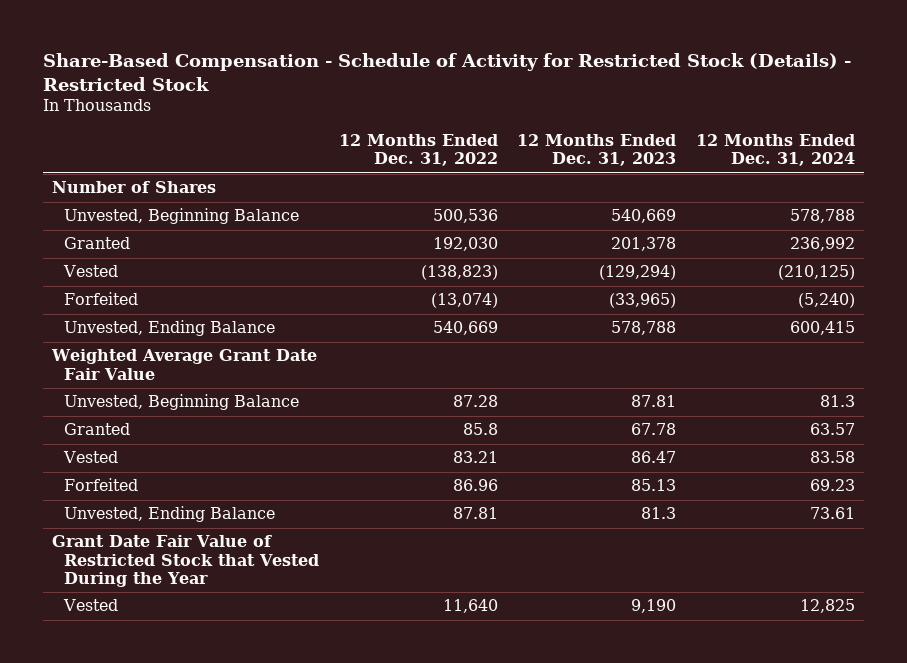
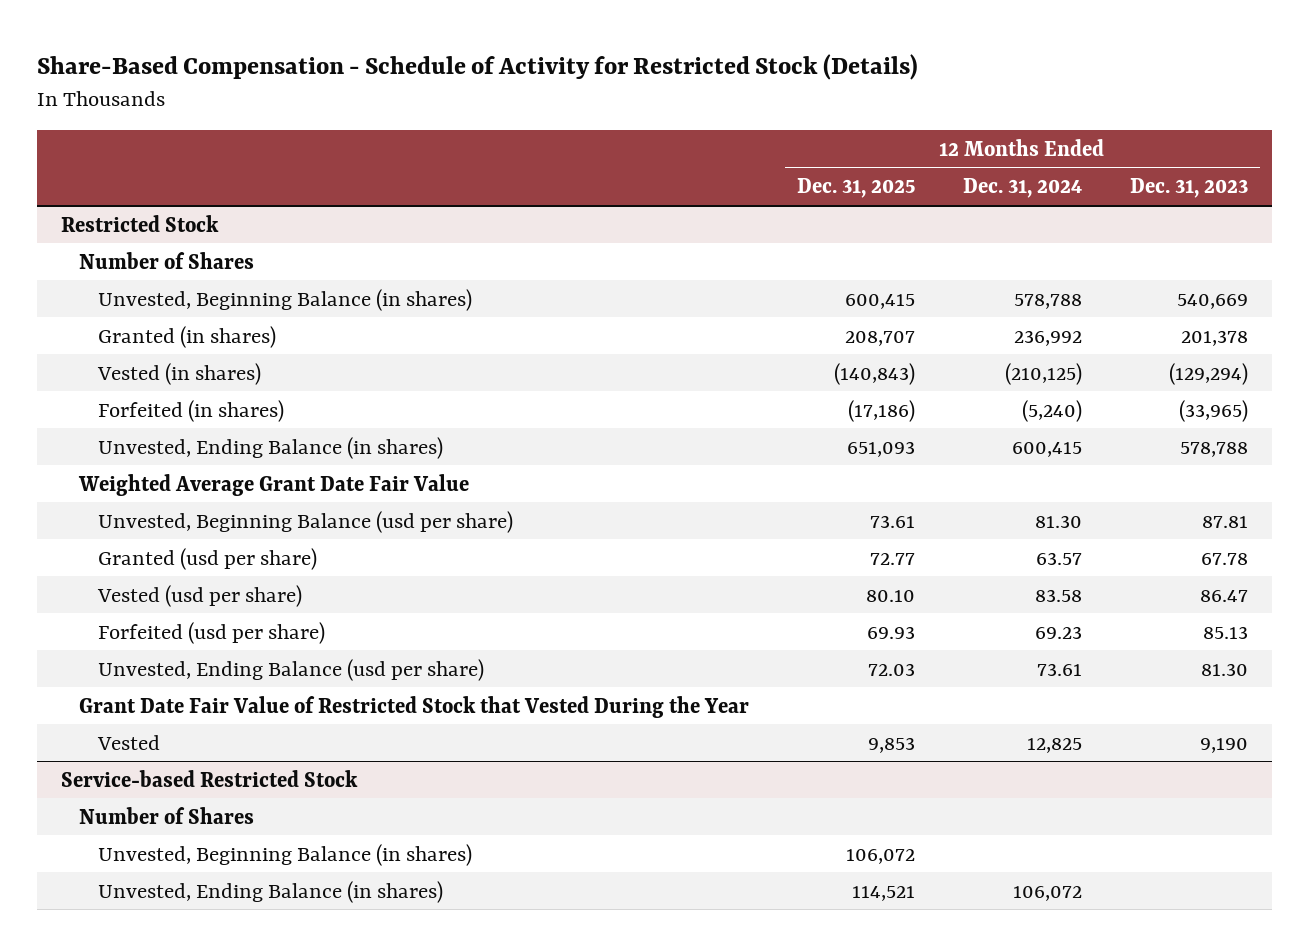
- Share-Based Compensation - Schedule of Activity for Restricted Stock (Details) - Restricted Stock
+ Share-Based Compensation - Schedule of Activity for Restricted Stock (Details)
- | 12 Months Ended Dec. 31, 2022 | 12 Months Ended Dec. 31, 2023 | 12 Months Ended Dec. 31, 2024
+ | 12 Months Ended Dec. 31, 2025 | 12 Months Ended Dec. 31, 2024 | 12 Months Ended Dec. 31, 2023
+ Restricted Stock
- Unvested, Beginning Balance | 500,536 | 540,669 | 578,788
- Granted | 192,030 | 201,378 | 236,992
- Vested | (138,823) | (129,294) | (210,125)
- Forfeited | (13,074) | (33,965) | (5,240)
- Unvested, Ending Balance | 540,669 | 578,788 | 600,415
+ Unvested, Beginning Balance (in shares) | 600,415 | 578,788 | 540,669
+ Granted (in shares) | 208,707 | 236,992 | 201,378
+ Vested (in shares) | (140,843) | (210,125) | (129,294)
+ Forfeited (in shares) | (17,186) | (5,240) | (33,965)
+ Unvested, Ending Balance (in shares) | 651,093 | 600,415 | 578,788
- Unvested, Beginning Balance | 87.28 | 87.81 | 81.3
- Granted | 85.8 | 67.78 | 63.57
- Vested | 83.21 | 86.47 | 83.58
- Forfeited | 86.96 | 85.13 | 69.23
- Unvested, Ending Balance | 87.81 | 81.3 | 73.61
+ Unvested, Beginning Balance (usd per share) | 73.61 | 81.30 | 87.81
+ Granted (usd per share) | 72.77 | 63.57 | 67.78
+ Vested (usd per share) | 80.10 | 83.58 | 86.47
+ Forfeited (usd per share) | 69.93 | 69.23 | 85.13
+ Unvested, Ending Balance (usd per share) | 72.03 | 73.61 | 81.30
+ Service-based Restricted Stock
+ Number of Shares
+ Unvested, Beginning Balance (in shares) | 106,072 | |
+ Unvested, Ending Balance (in shares) | 114,521 | 106,072 |

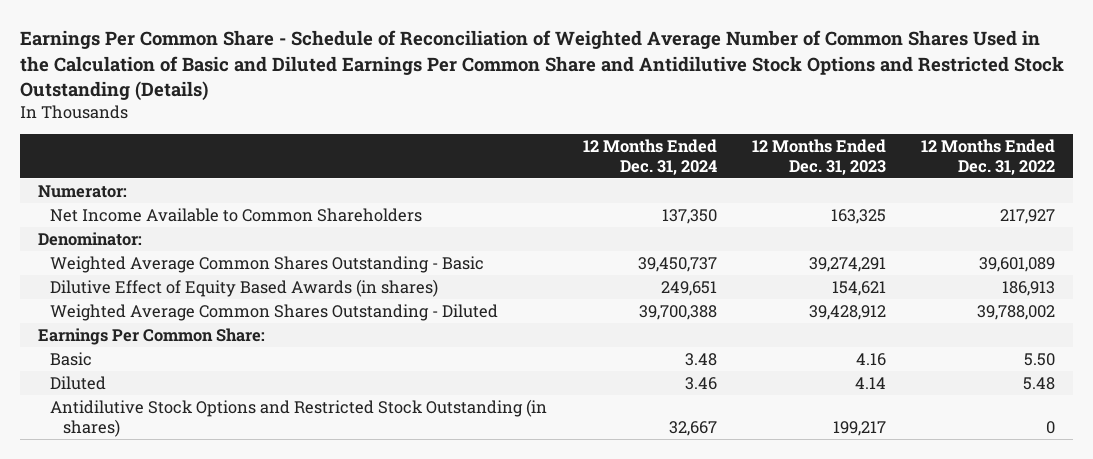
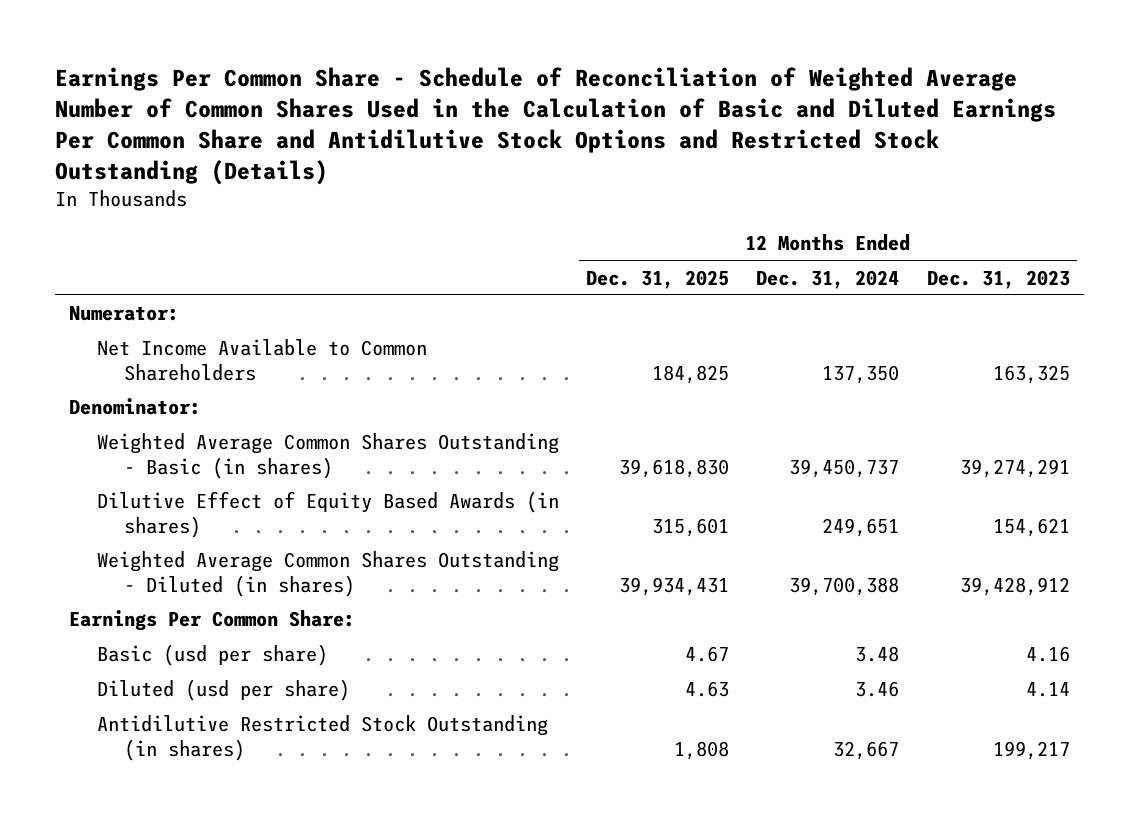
- | 12 Months Ended Dec. 31, 2024 | 12 Months Ended Dec. 31, 2023 | 12 Months Ended Dec. 31, 2022
+ | 12 Months Ended Dec. 31, 2025 | 12 Months Ended Dec. 31, 2024 | 12 Months Ended Dec. 31, 2023
- Weighted Average Common Shares Outstanding - Basic | 39,450,737 | 39,274,291 | 39,601,089
+ Weighted Average Common Shares Outstanding - Basic (in shares) | 39,618,830 | 39,450,737 | 39,274,291
- Weighted Average Common Shares Outstanding - Diluted | 39,700,388 | 39,428,912 | 39,788,002
+ Weighted Average Common Shares Outstanding - Diluted (in shares) | 39,934,431 | 39,700,388 | 39,428,912
- Basic | 3.48 | 4.16 | 5.50
- Diluted | 3.46 | 4.14 | 5.48
- Antidilutive Stock Options and Restricted Stock Outstanding (in shares) | 32,667 | 199,217 | 0
+ Basic (usd per share) | 4.67 | 3.48 | 4.16
+ Diluted (usd per share) | 4.63 | 3.46 | 4.14
+ Antidilutive Restricted Stock Outstanding (in shares) | 1,808 | 32,667 | 199,217

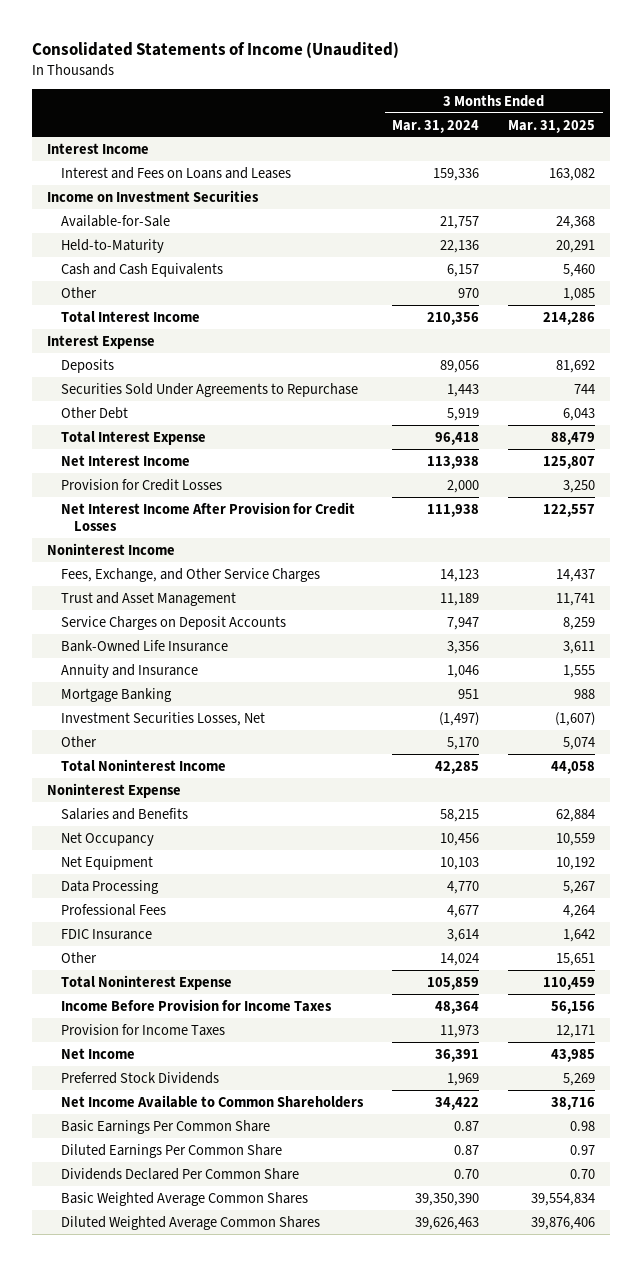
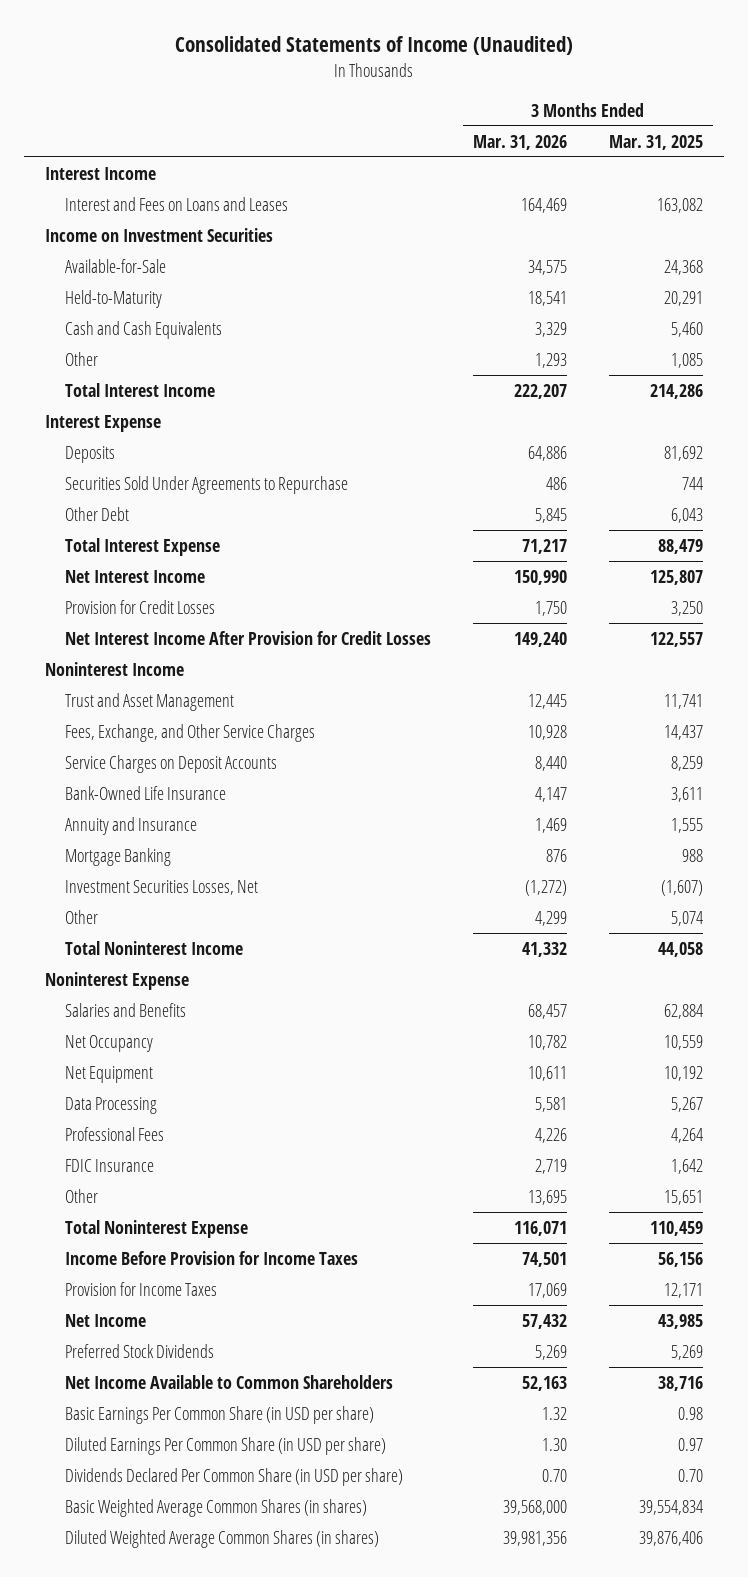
- | 3 Months Ended Mar. 31, 2024 | 3 Months Ended Mar. 31, 2025
+ | 3 Months Ended Mar. 31, 2026 | 3 Months Ended Mar. 31, 2025
moved down: Fees, Exchange, and Other Service Charges | 10,928 | 14,437
- Basic Earnings Per Common Share | 0.87 | 0.98
- Diluted Earnings Per Common Share | 0.87 | 0.97
- Dividends Declared Per Common Share | 0.70 | 0.70
- Basic Weighted Average Common Shares | 39,350,390 | 39,554,834
- Diluted Weighted Average Common Shares | 39,626,463 | 39,876,406
+ Basic Earnings Per Common Share (in USD per share) | 1.32 | 0.98
+ Diluted Earnings Per Common Share (in USD per share) | 1.30 | 0.97
+ Dividends Declared Per Common Share (in USD per share) | 0.70 | 0.70
+ Basic Weighted Average Common Shares (in shares) | 39,568,000 | 39,554,834
+ Diluted Weighted Average Common Shares (in shares) | 39,981,356 | 39,876,406

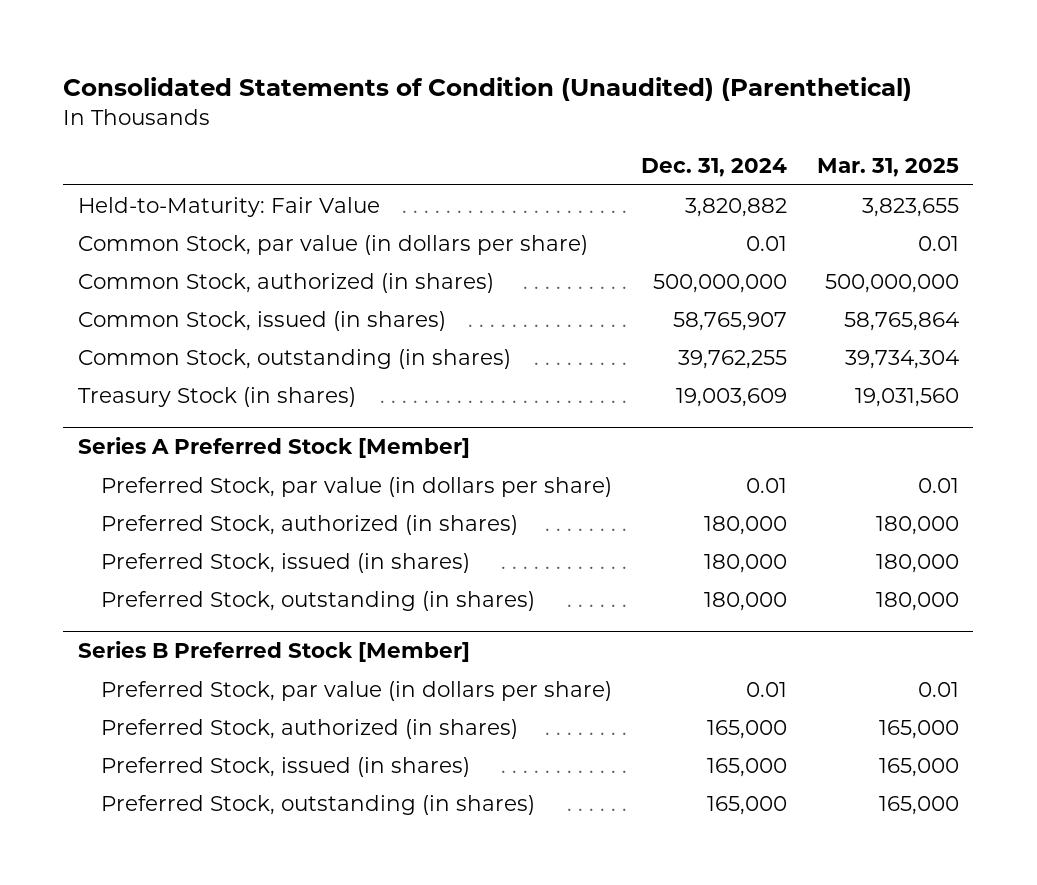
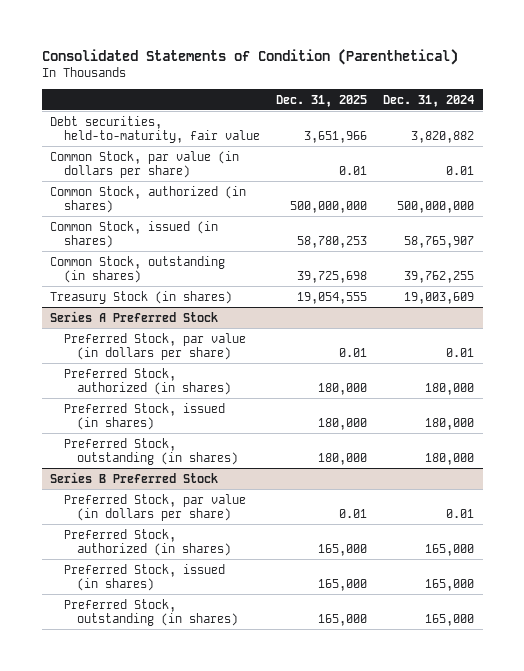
- Consolidated Statements of Condition (Unaudited) (Parenthetical)
+ Consolidated Statements of Condition (Parenthetical)
- | Dec. 31, 2024 | Mar. 31, 2025
+ | Dec. 31, 2025 | Dec. 31, 2024
- Held-to-Maturity: Fair Value | 3,820,882 | 3,823,655
+ Debt securities, held-to-maturity, fair value | 3,651,966 | 3,820,882
- Series A Preferred Stock [Member]
+ Series A Preferred Stock
- Series B Preferred Stock [Member]
+ Series B Preferred Stock

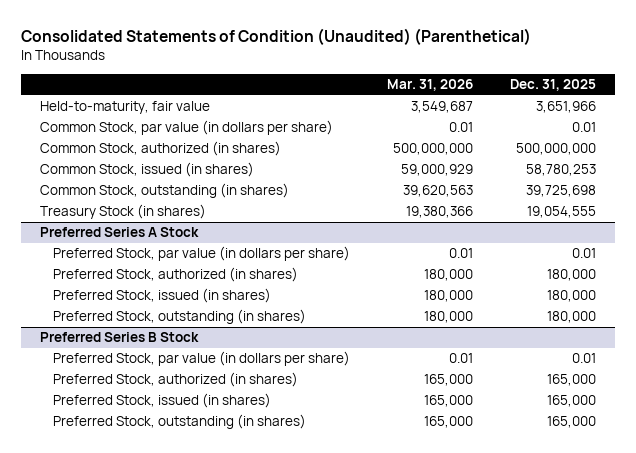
- Consolidated Statements of Condition (Parenthetical)
+ Consolidated Statements of Condition (Unaudited) (Parenthetical)
- | Dec. 31, 2025 | Dec. 31, 2024
+ | Mar. 31, 2026 | Dec. 31, 2025
- Debt securities, held-to-maturity, fair value | 3,651,966 | 3,820,882
+ Held-to-maturity, fair value | 3,549,687 | 3,651,966
- Series A Preferred Stock
+ Preferred Series A Stock
- Series B Preferred Stock
+ Preferred Series B Stock

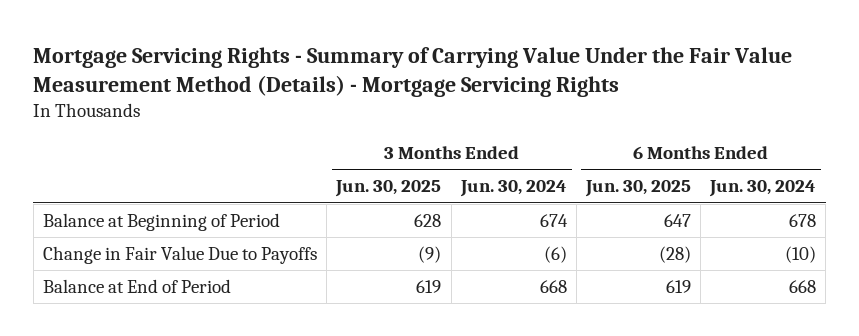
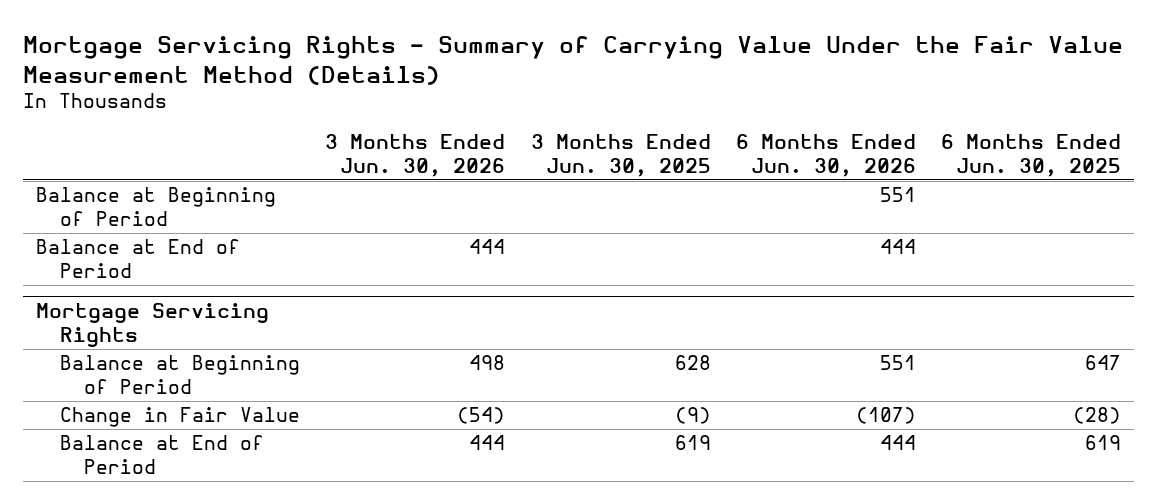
- Mortgage Servicing Rights - Summary of Carrying Value Under the Fair Value Measurement Method (Details) - Mortgage Servicing Rights
+ Mortgage Servicing Rights - Summary of Carrying Value Under the Fair Value Measurement Method (Details)
- | 3 Months Ended Jun. 30, 2025 | 3 Months Ended Jun. 30, 2024 | 6 Months Ended Jun. 30, 2025 | 6 Months Ended Jun. 30, 2024
+ | 3 Months Ended Jun. 30, 2026 | 3 Months Ended Jun. 30, 2025 | 6 Months Ended Jun. 30, 2026 | 6 Months Ended Jun. 30, 2025
+ Balance at Beginning of Period | | | 551 |
+ Balance at End of Period | 444 | | 444 |
+ Mortgage Servicing Rights
- Change in Fair Value Due to Payoffs | (9) | (6) | (28) | (10)
+ Change in Fair Value | (54) | (9) | (107) | (28)

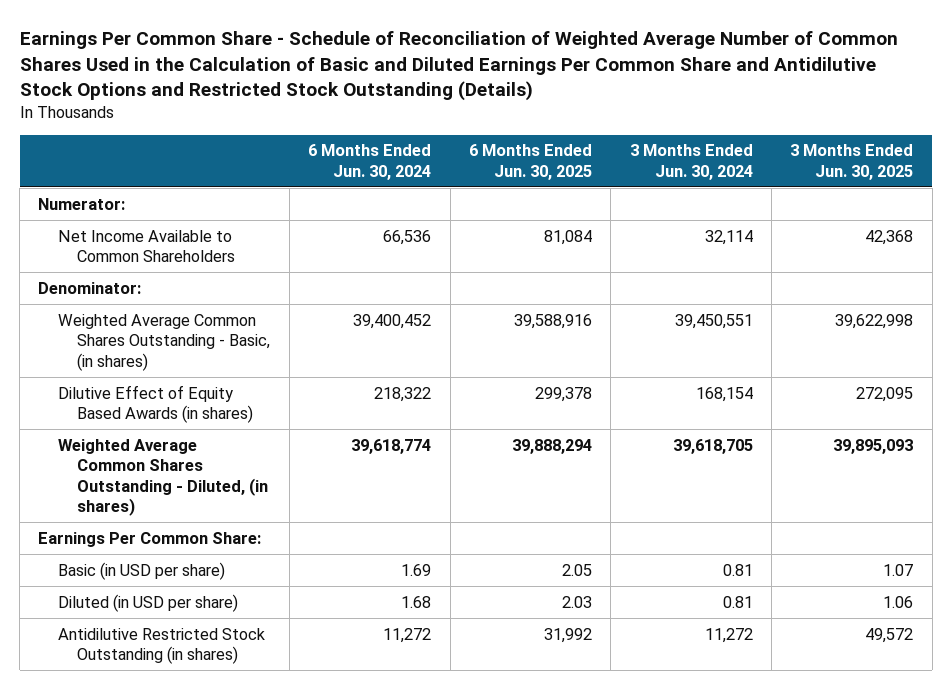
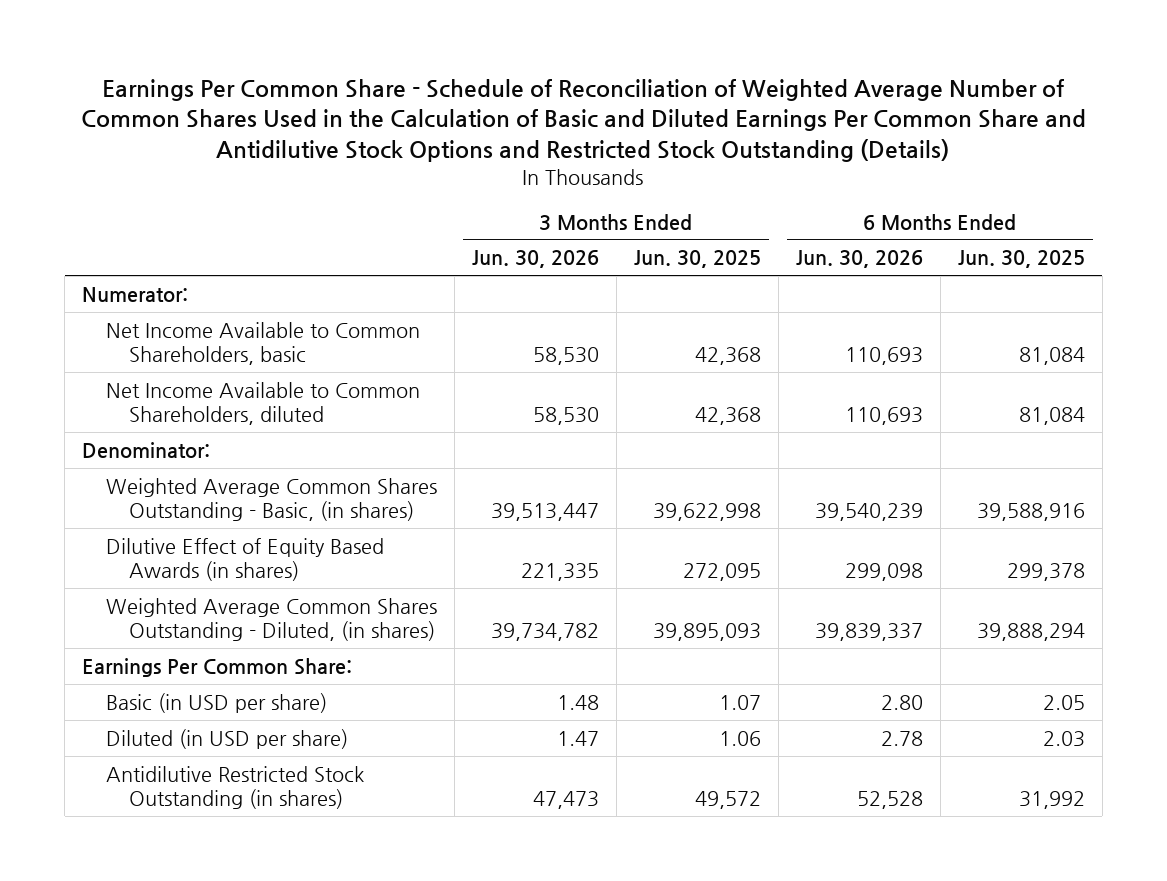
- | 6 Months Ended Jun. 30, 2024 | 6 Months Ended Jun. 30, 2025 | 3 Months Ended Jun. 30, 2024 | 3 Months Ended Jun. 30, 2025
+ | 3 Months Ended Jun. 30, 2026 | 3 Months Ended Jun. 30, 2025 | 6 Months Ended Jun. 30, 2026 | 6 Months Ended Jun. 30, 2025
- Net Income Available to Common Shareholders | 66,536 | 81,084 | 32,114 | 42,368
+ Net Income Available to Common Shareholders, basic | 58,530 | 42,368 | 110,693 | 81,084
+ Net Income Available to Common Shareholders, diluted | 58,530 | 42,368 | 110,693 | 81,084

